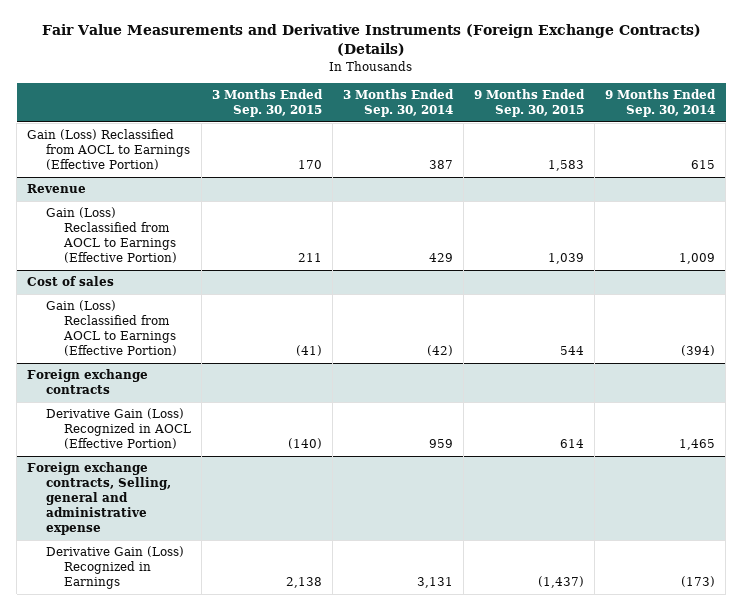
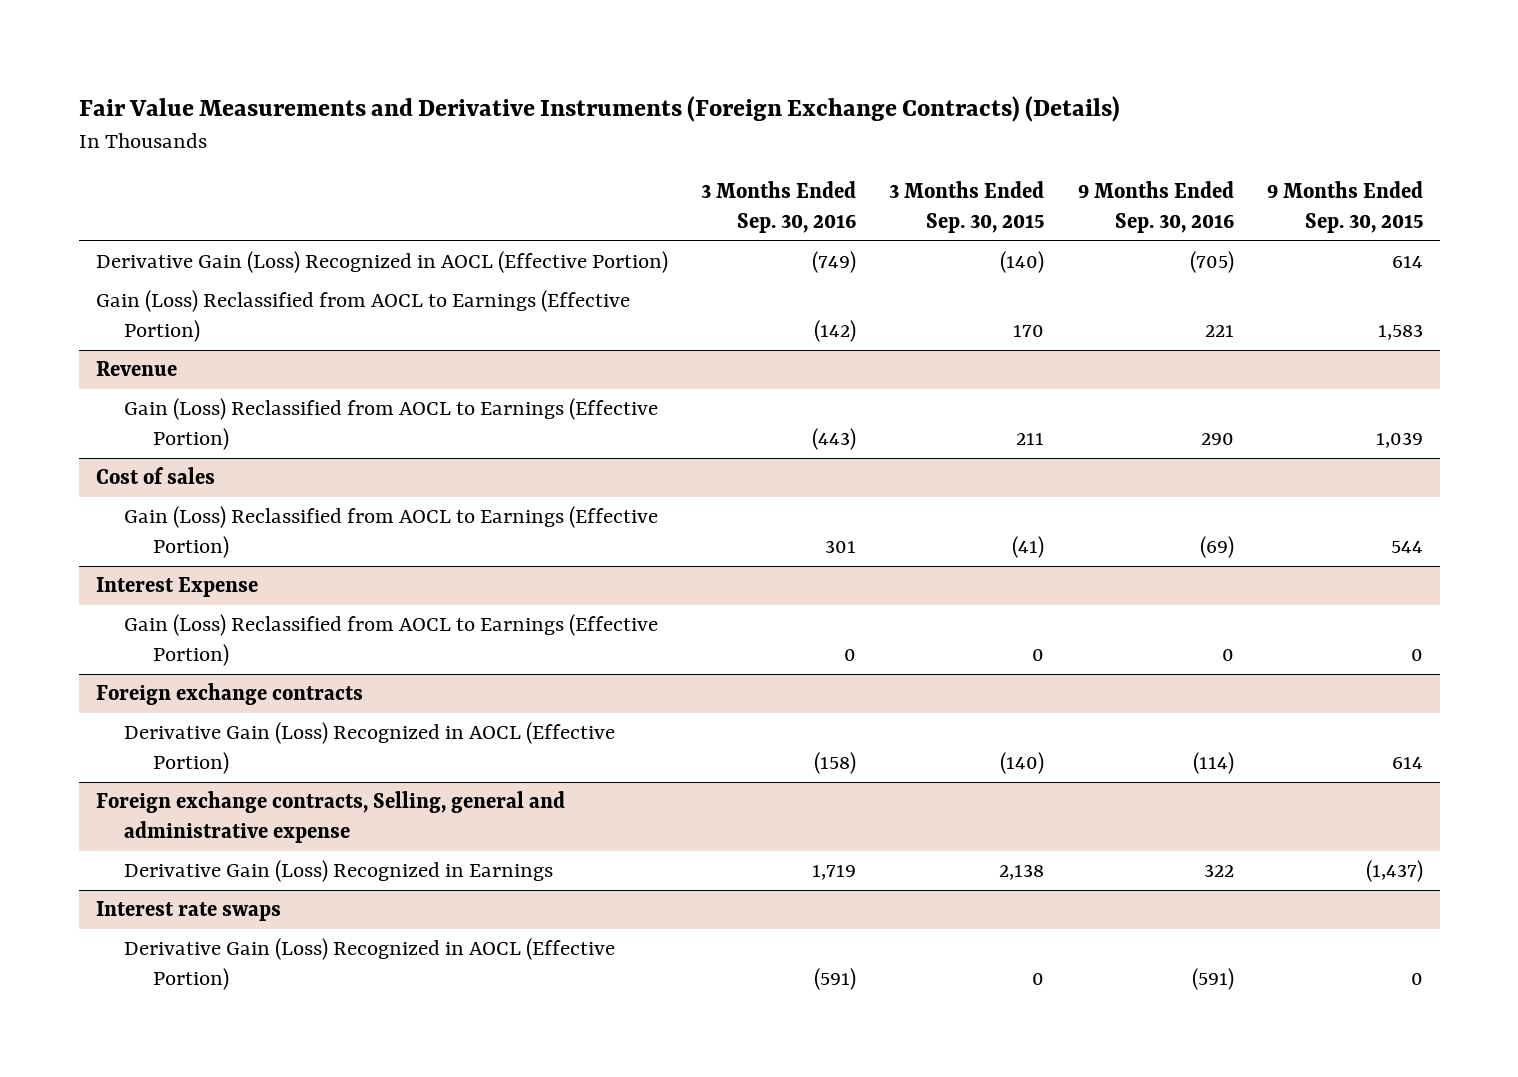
- | 3 Months Ended Sep. 30, 2015 | 3 Months Ended Sep. 30, 2014 | 9 Months Ended Sep. 30, 2015 | 9 Months Ended Sep. 30, 2014
+ | 3 Months Ended Sep. 30, 2016 | 3 Months Ended Sep. 30, 2015 | 9 Months Ended Sep. 30, 2016 | 9 Months Ended Sep. 30, 2015
+ Derivative Gain (Loss) Recognized in AOCL (Effective Portion) | (749) | (140) | (705) | 614
+ Interest Expense
+ Gain (Loss) Reclassified from AOCL to Earnings (Effective Portion) | 0 | 0 | 0 | 0
+ Interest rate swaps
+ Derivative Gain (Loss) Recognized in AOCL (Effective Portion) | (591) | 0 | (591) | 0

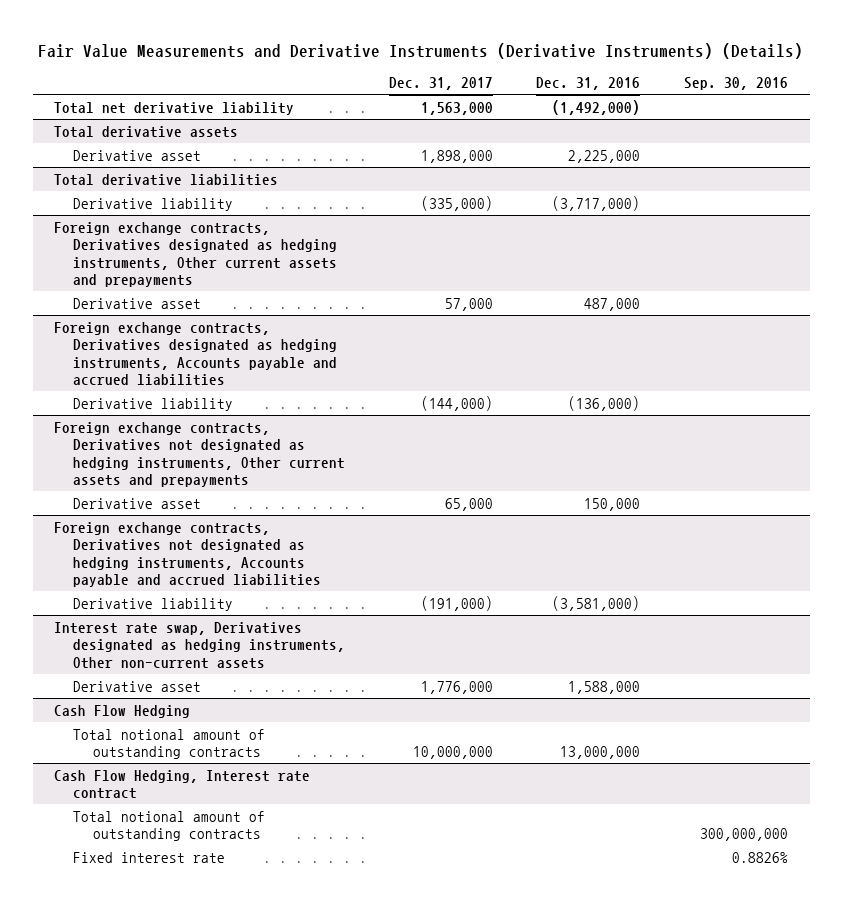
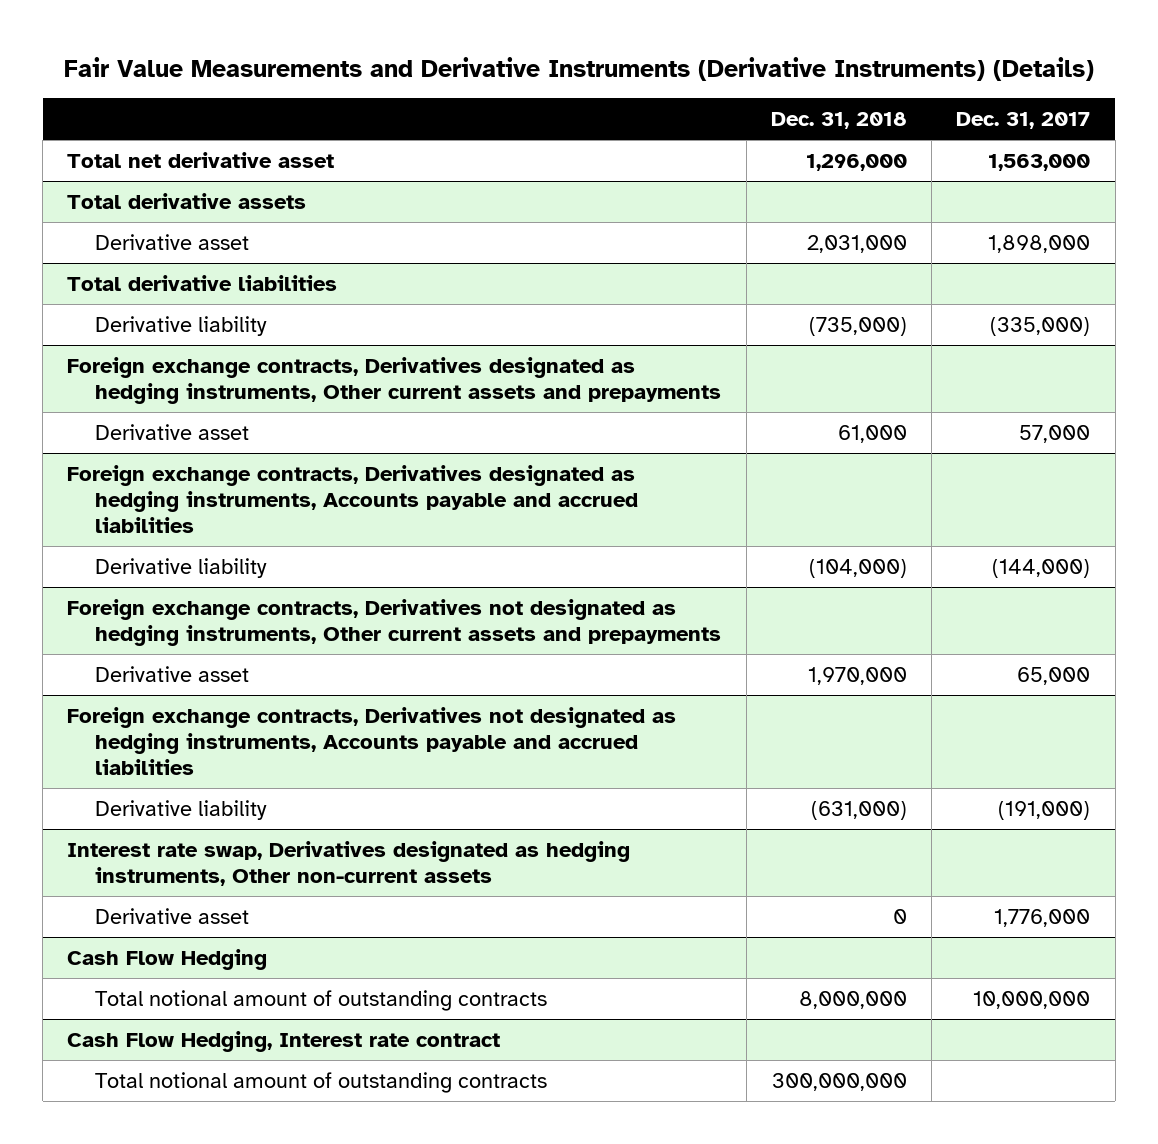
- | Dec. 31, 2017 | Dec. 31, 2016 | Sep. 30, 2016
+ | Dec. 31, 2018 | Dec. 31, 2017
- Total net derivative liability | 1,563,000 | (1,492,000) |
+ Total net derivative asset | 1,296,000 | 1,563,000
@ Cash Flow Hedging, Interest rate contract
- Fixed interest rate | | | 0.8826%

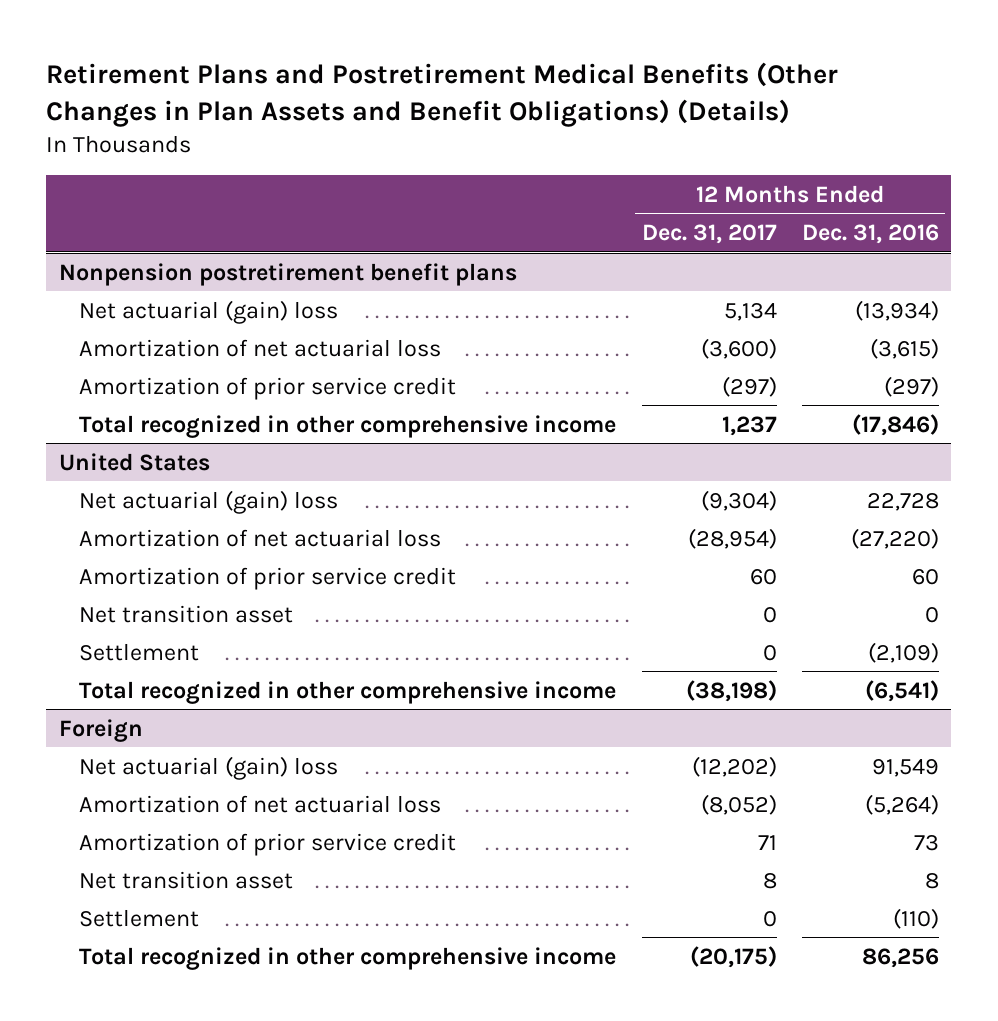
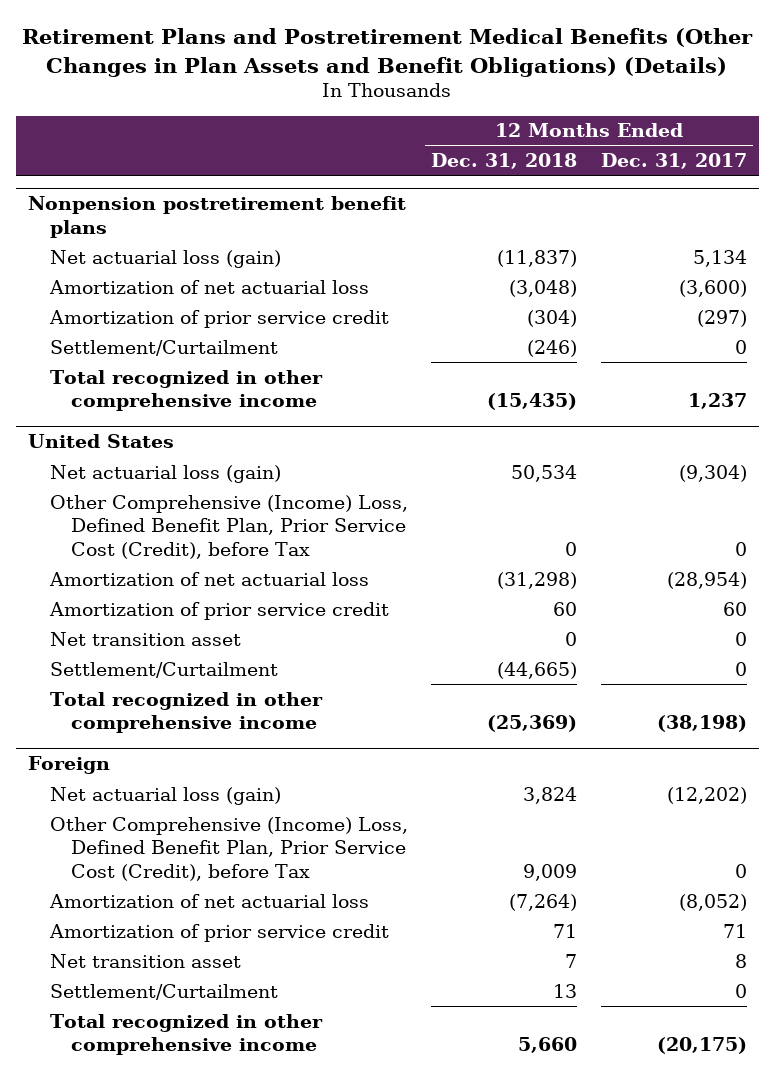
- | 12 Months Ended Dec. 31, 2017 | 12 Months Ended Dec. 31, 2016
+ | 12 Months Ended Dec. 31, 2018 | 12 Months Ended Dec. 31, 2017
@ Nonpension postretirement benefit plans
- Net actuarial (gain) loss | 5,134 | (13,934)
+ Net actuarial loss (gain) | (11,837) | 5,134
+ Settlement/Curtailment | (246) | 0
@ United States
- Net actuarial (gain) loss | (9,304) | 22,728
+ Net actuarial loss (gain) | 50,534 | (9,304)
+ Other Comprehensive (Income) Loss, Defined Benefit Plan, Prior Service Cost (Credit), before Tax | 0 | 0
- Settlement | 0 | (2,109)
+ Settlement/Curtailment | (44,665) | 0
@ Foreign
- Net actuarial (gain) loss | (12,202) | 91,549
+ Net actuarial loss (gain) | 3,824 | (12,202)
+ Other Comprehensive (Income) Loss, Defined Benefit Plan, Prior Service Cost (Credit), before Tax | 9,009 | 0
- Settlement | 0 | (110)
+ Settlement/Curtailment | 13 | 0

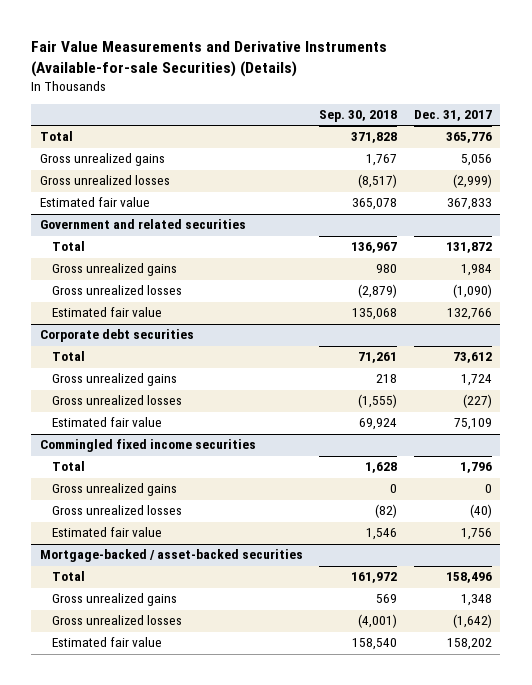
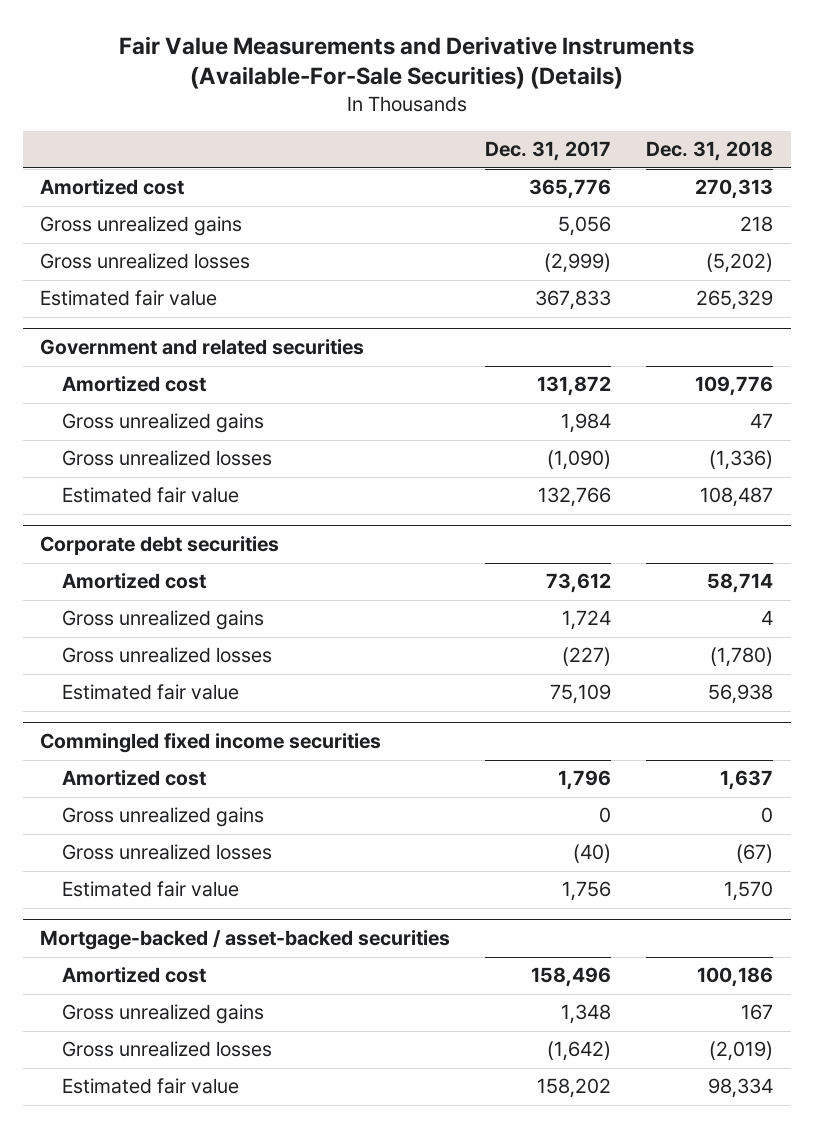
- Fair Value Measurements and Derivative Instruments (Available-for-sale Securities) (Details)
+ Fair Value Measurements and Derivative Instruments (Available-For-Sale Securities) (Details)
- | Sep. 30, 2018 | Dec. 31, 2017
+ | Dec. 31, 2017 | Dec. 31, 2018
- Total | 371,828 | 365,776
+ Amortized cost | 365,776 | 270,313
@ Government and related securities
- Total | 136,967 | 131,872
+ Amortized cost | 131,872 | 109,776
@ Corporate debt securities
- Total | 71,261 | 73,612
+ Amortized cost | 73,612 | 58,714
@ Commingled fixed income securities
- Total | 1,628 | 1,796
+ Amortized cost | 1,796 | 1,637
@ Mortgage-backed / asset-backed securities
- Total | 161,972 | 158,496
+ Amortized cost | 158,496 | 100,186

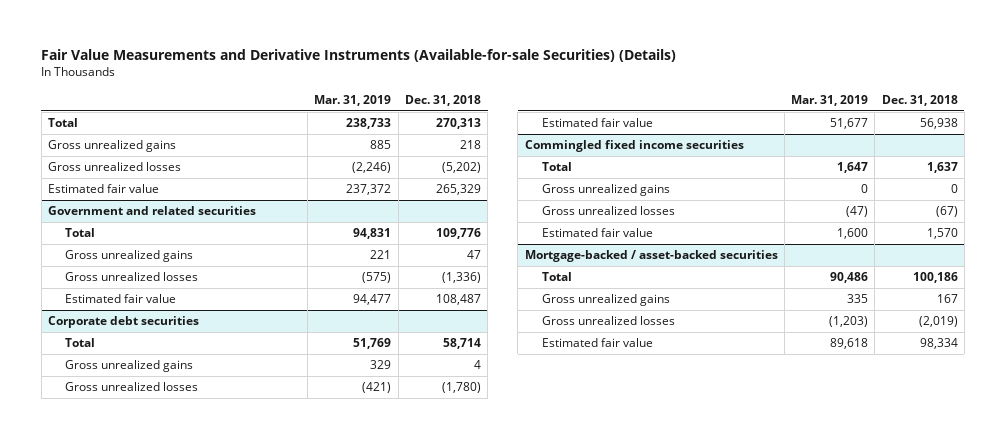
- Fair Value Measurements and Derivative Instruments (Available-For-Sale Securities) (Details)
+ Fair Value Measurements and Derivative Instruments (Available-for-sale Securities) (Details)
- | Dec. 31, 2017 | Dec. 31, 2018
+ | Mar. 31, 2019 | Dec. 31, 2018
- Amortized cost | 365,776 | 270,313
+ Total | 238,733 | 270,313
@ Government and related securities
- Amortized cost | 131,872 | 109,776
+ Total | 94,831 | 109,776
@ Corporate debt securities
- Amortized cost | 73,612 | 58,714
+ Total | 51,769 | 58,714
@ Commingled fixed income securities
- Amortized cost | 1,796 | 1,637
+ Total | 1,647 | 1,637
@ Mortgage-backed / asset-backed securities
- Amortized cost | 158,496 | 100,186
+ Total | 90,486 | 100,186

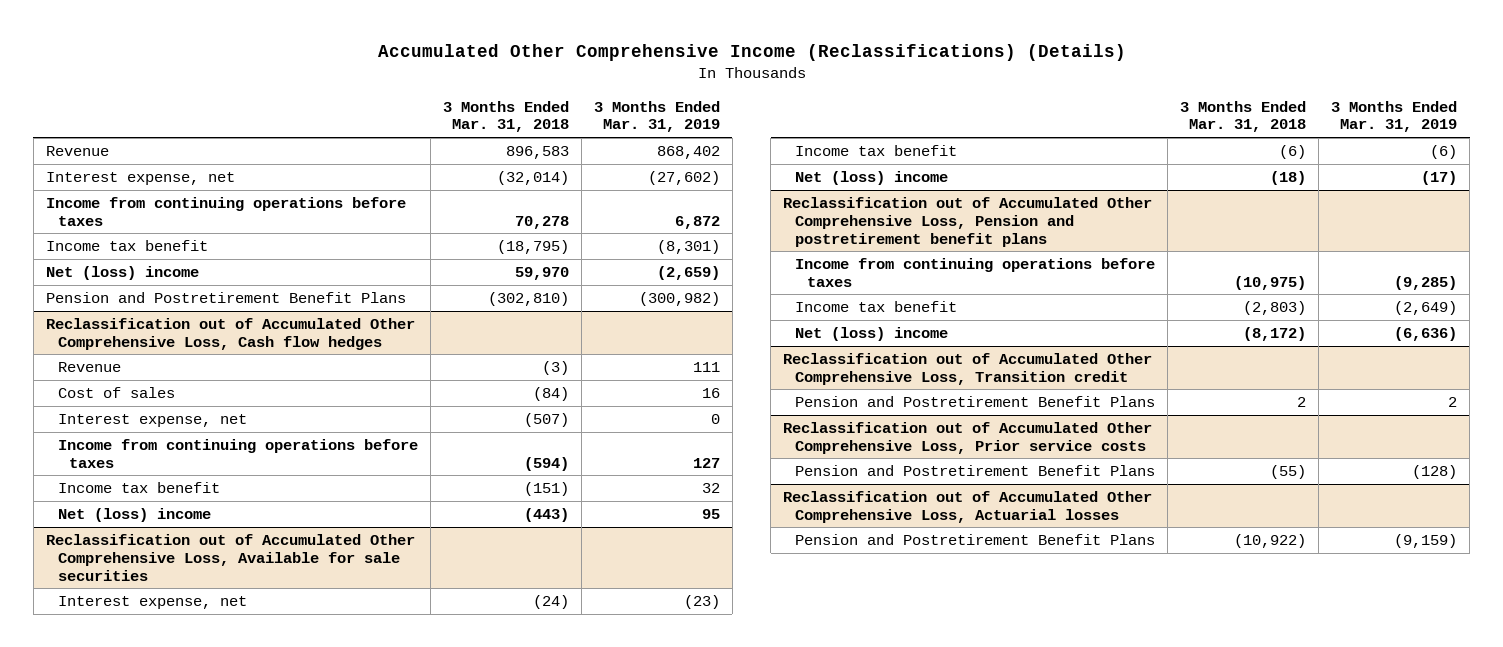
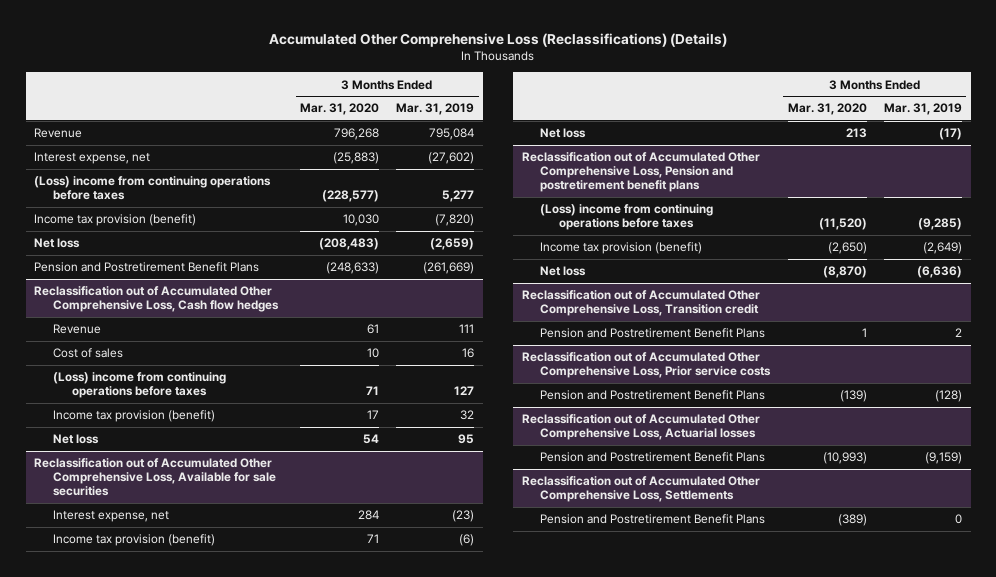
- Accumulated Other Comprehensive Income (Reclassifications) (Details)
+ Accumulated Other Comprehensive Loss (Reclassifications) (Details)
- | 3 Months Ended Mar. 31, 2018 | 3 Months Ended Mar. 31, 2019
+ | 3 Months Ended Mar. 31, 2020 | 3 Months Ended Mar. 31, 2019
- Revenue | 896,583 | 868,402
+ Revenue | 796,268 | 795,084
- Income from continuing operations before taxes | 70,278 | 6,872
- Income tax benefit | (18,795) | (8,301)
- Net (loss) income | 59,970 | (2,659)
- Pension and Postretirement Benefit Plans | (302,810) | (300,982)
+ (Loss) income from continuing operations before taxes | (228,577) | 5,277
+ Income tax provision (benefit) | 10,030 | (7,820)
+ Net loss | (208,483) | (2,659)
+ Pension and Postretirement Benefit Plans | (248,633) | (261,669)
@ Reclassification out of Accumulated Other Comprehensive Loss, Cash flow hedges
- Interest expense, net | (507) | 0
- Income from continuing operations before taxes | (594) | 127
- Income tax benefit | (151) | 32
- Net (loss) income | (443) | 95
+ (Loss) income from continuing operations before taxes | 71 | 127
+ Income tax provision (benefit) | 17 | 32
+ Net loss | 54 | 95
@ Reclassification out of Accumulated Other Comprehensive Loss, Available for sale securities
- Income tax benefit | (6) | (6)
- Net (loss) income | (18) | (17)
+ Income tax provision (benefit) | 71 | (6)
+ Net loss | 213 | (17)
@ Reclassification out of Accumulated Other Comprehensive Loss, Pension and postretirement benefit plans
- Income from continuing operations before taxes | (10,975) | (9,285)
- Income tax benefit | (2,803) | (2,649)
- Net (loss) income | (8,172) | (6,636)
+ (Loss) income from continuing operations before taxes | (11,520) | (9,285)
+ Income tax provision (benefit) | (2,650) | (2,649)
+ Net loss | (8,870) | (6,636)
+ Reclassification out of Accumulated Other Comprehensive Loss, Settlements
+ Pension and Postretirement Benefit Plans | (389) | 0

